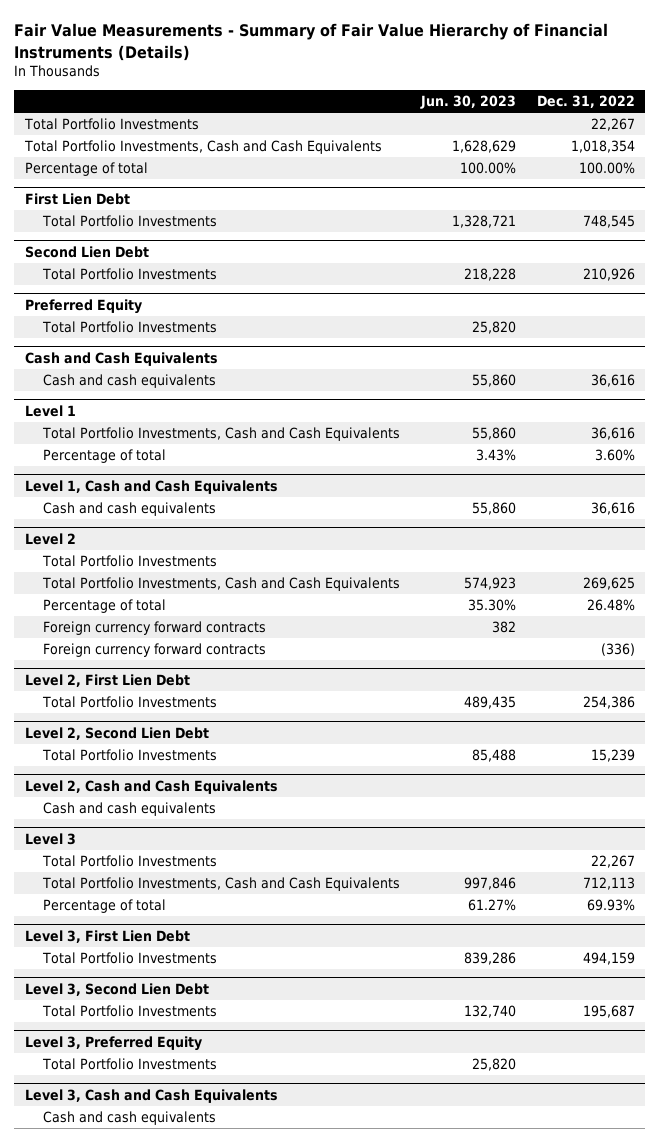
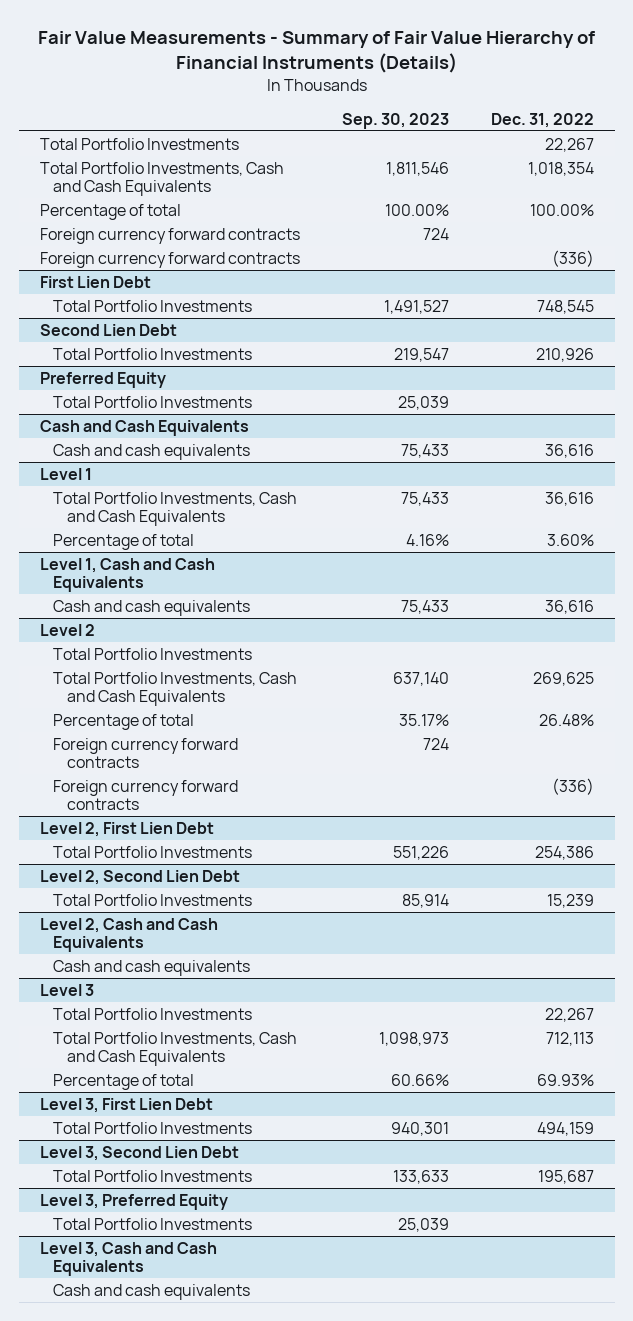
- | Jun. 30, 2023 | Dec. 31, 2022
+ | Sep. 30, 2023 | Dec. 31, 2022
+ Foreign currency forward contracts | 724 |
+ Foreign currency forward contracts | | (336)

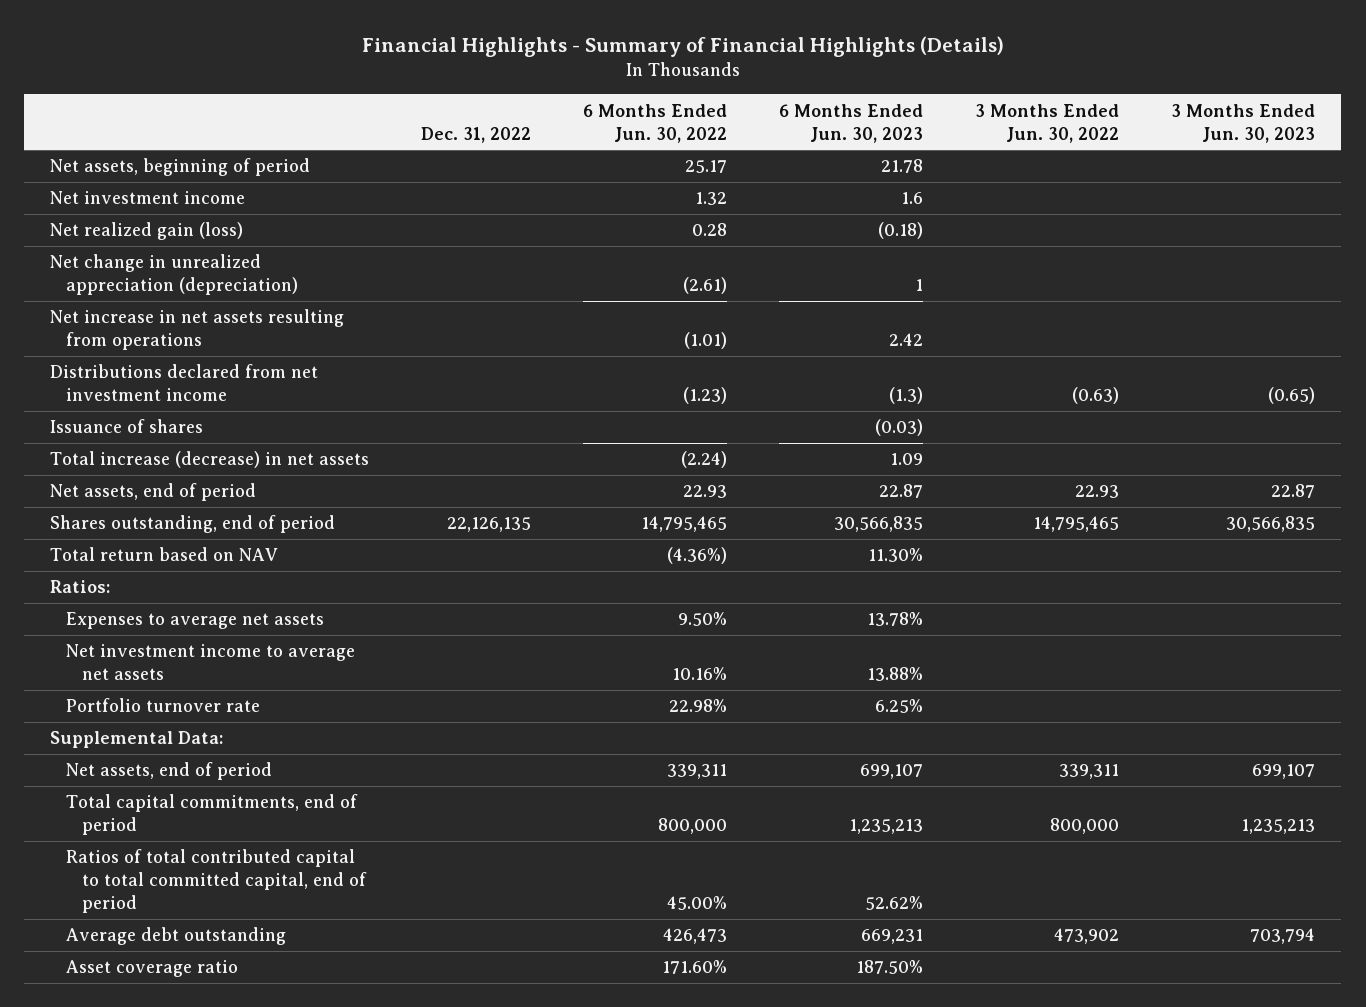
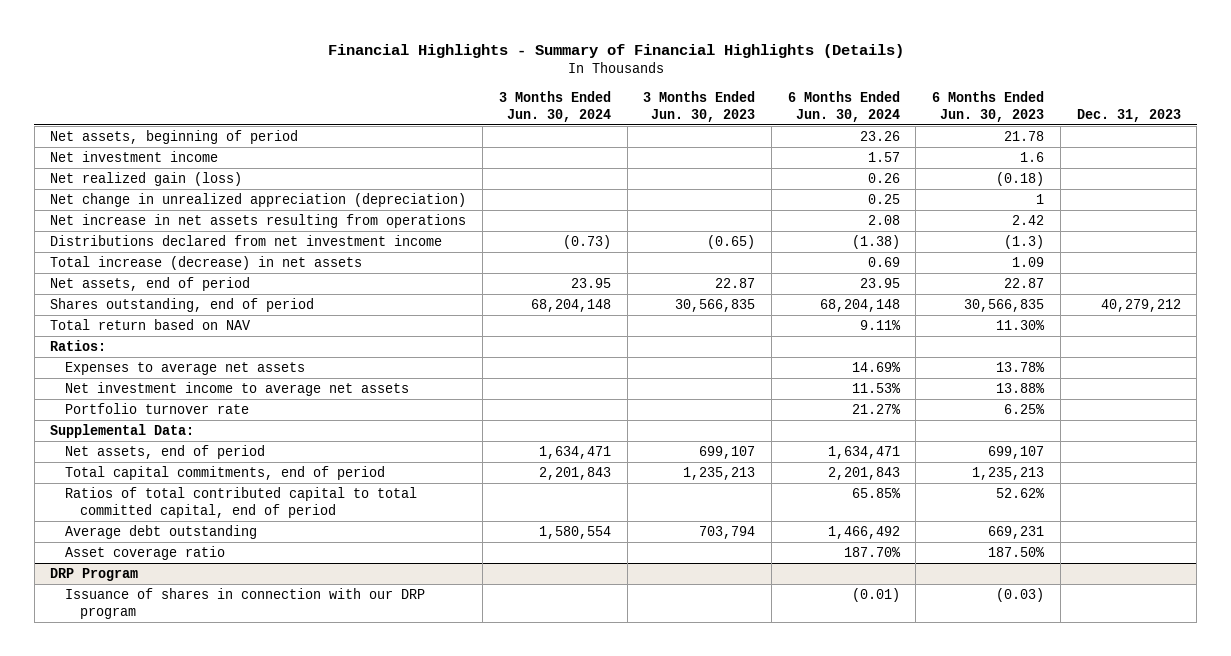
- | Dec. 31, 2022 | 6 Months Ended Jun. 30, 2022 | 6 Months Ended Jun. 30, 2023 | 3 Months Ended Jun. 30, 2022 | 3 Months Ended Jun. 30, 2023
+ | 3 Months Ended Jun. 30, 2024 | 3 Months Ended Jun. 30, 2023 | 6 Months Ended Jun. 30, 2024 | 6 Months Ended Jun. 30, 2023 | Dec. 31, 2023
- Issuance of shares | | | (0.03) | |
+ DRP Program
+ Issuance of shares in connection with our DRP program | | | (0.01) | (0.03) |

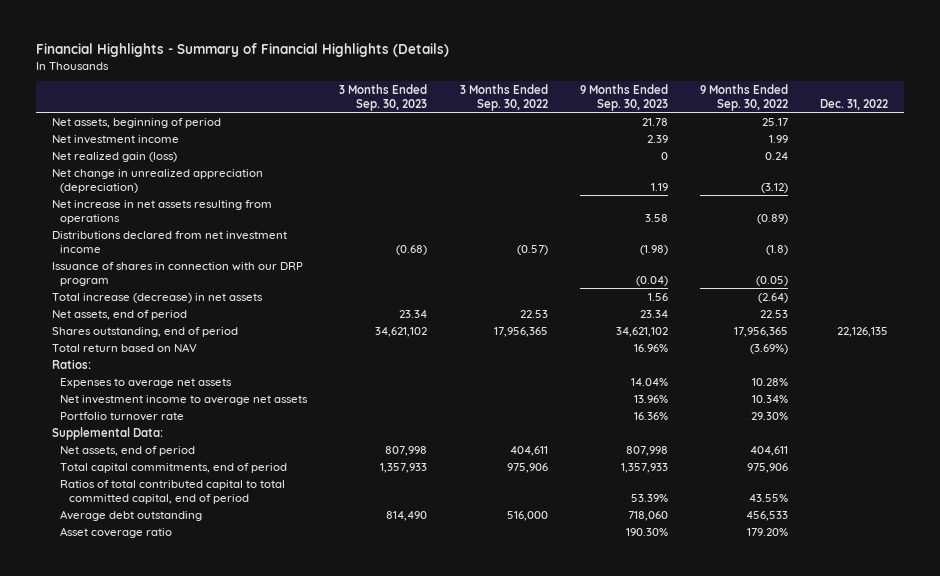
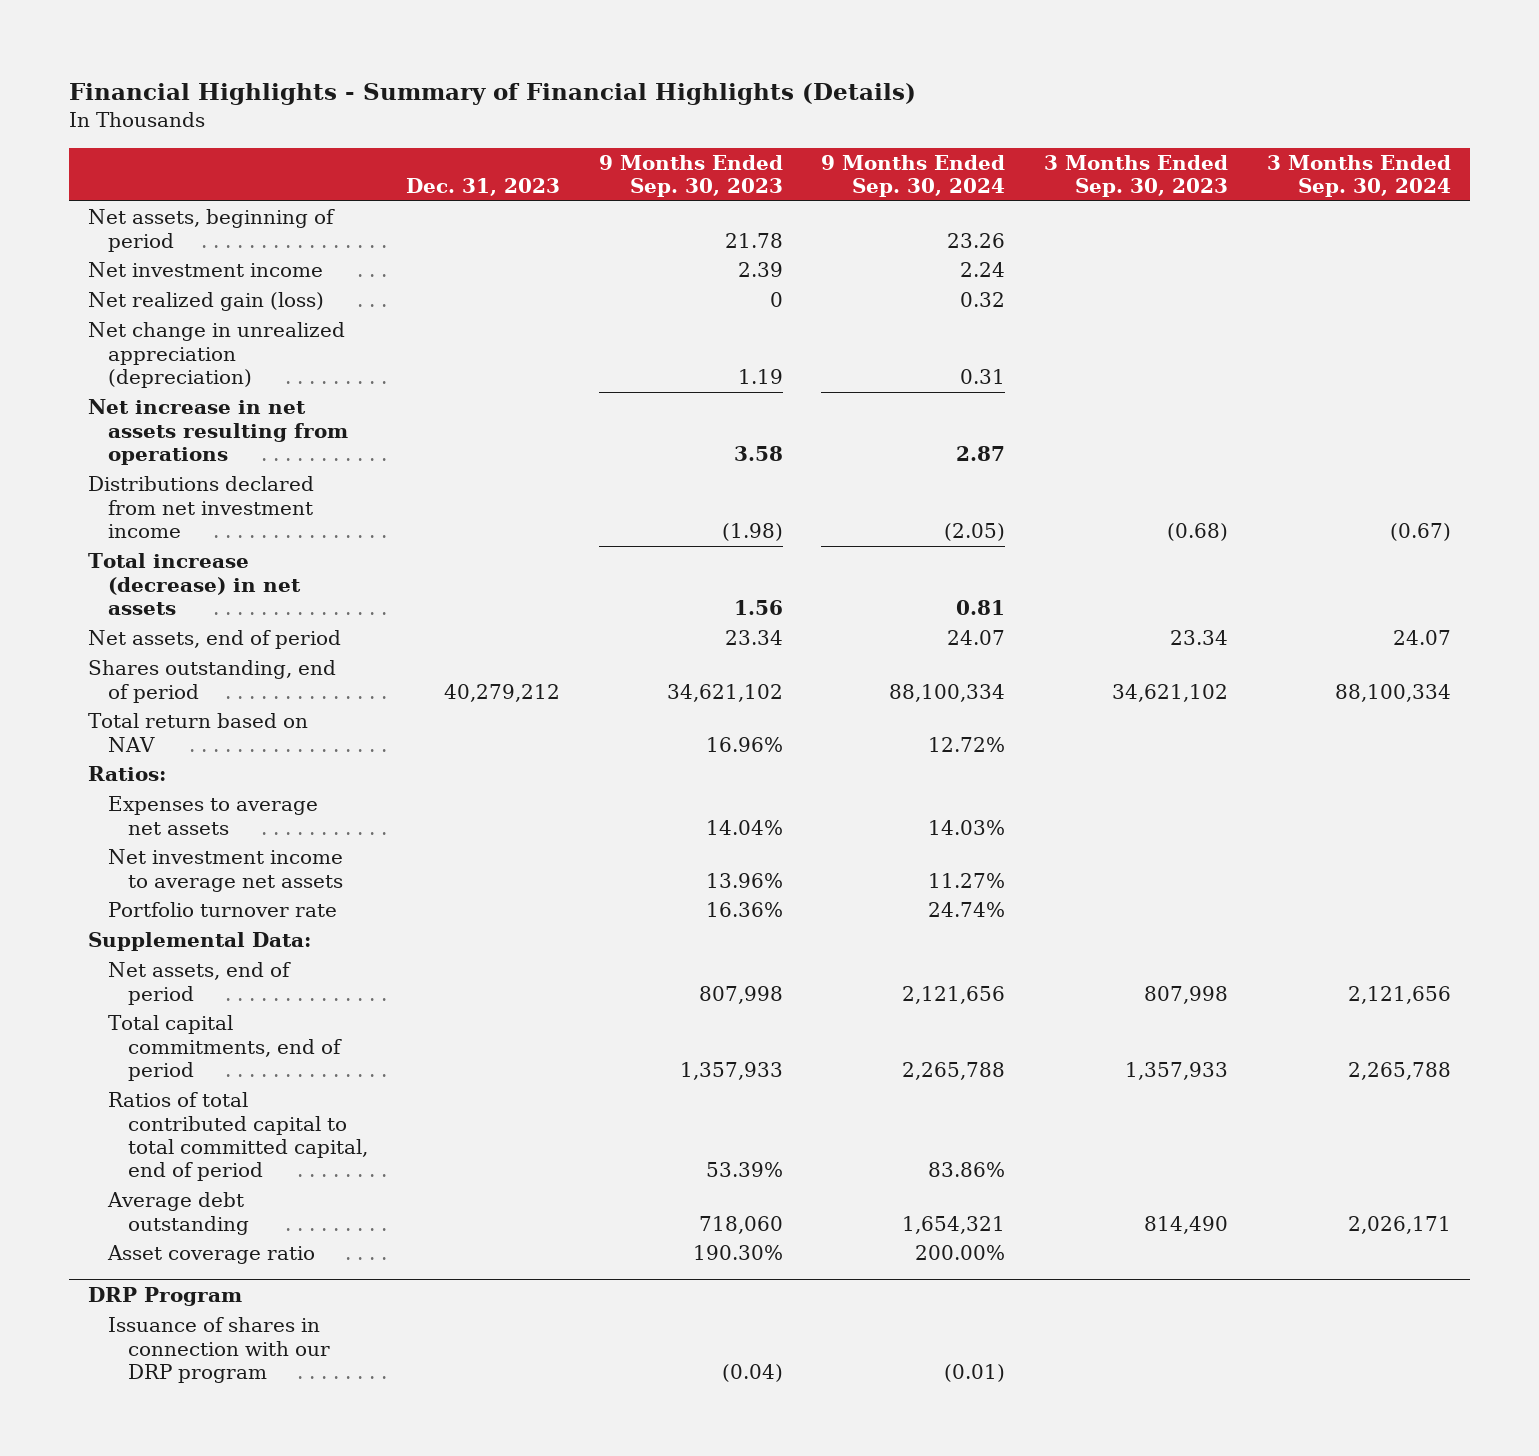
- | 3 Months Ended Sep. 30, 2023 | 3 Months Ended Sep. 30, 2022 | 9 Months Ended Sep. 30, 2023 | 9 Months Ended Sep. 30, 2022 | Dec. 31, 2022
+ | Dec. 31, 2023 | 9 Months Ended Sep. 30, 2023 | 9 Months Ended Sep. 30, 2024 | 3 Months Ended Sep. 30, 2023 | 3 Months Ended Sep. 30, 2024
- Issuance of shares in connection with our DRP program | | | (0.04) | (0.05) |
+ DRP Program
+ Issuance of shares in connection with our DRP program | | (0.04) | (0.01) | |

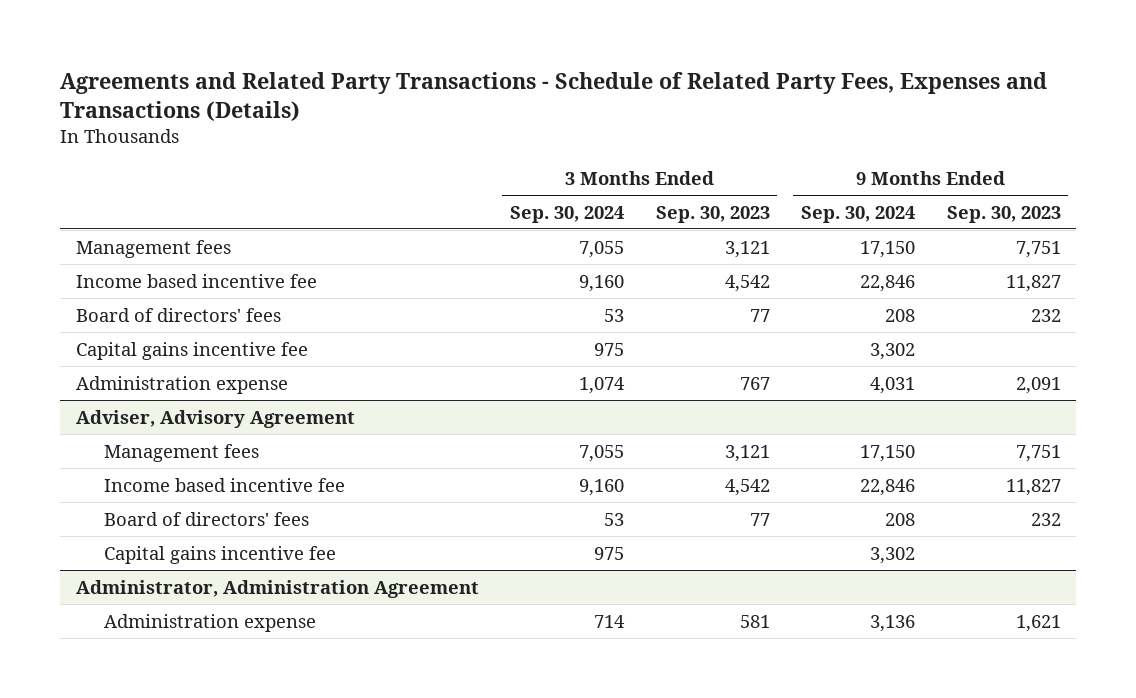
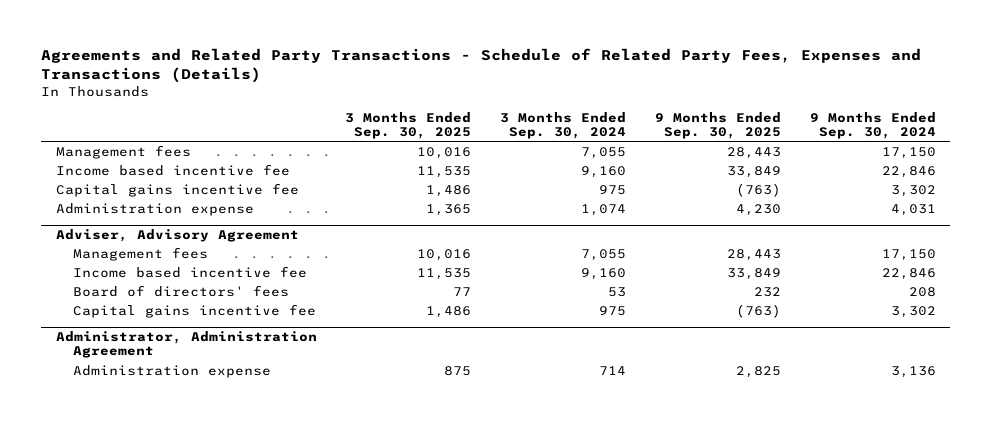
- | 3 Months Ended Sep. 30, 2024 | 3 Months Ended Sep. 30, 2023 | 9 Months Ended Sep. 30, 2024 | 9 Months Ended Sep. 30, 2023
+ | 3 Months Ended Sep. 30, 2025 | 3 Months Ended Sep. 30, 2024 | 9 Months Ended Sep. 30, 2025 | 9 Months Ended Sep. 30, 2024
- Board of directors' fees | 53 | 77 | 208 | 232

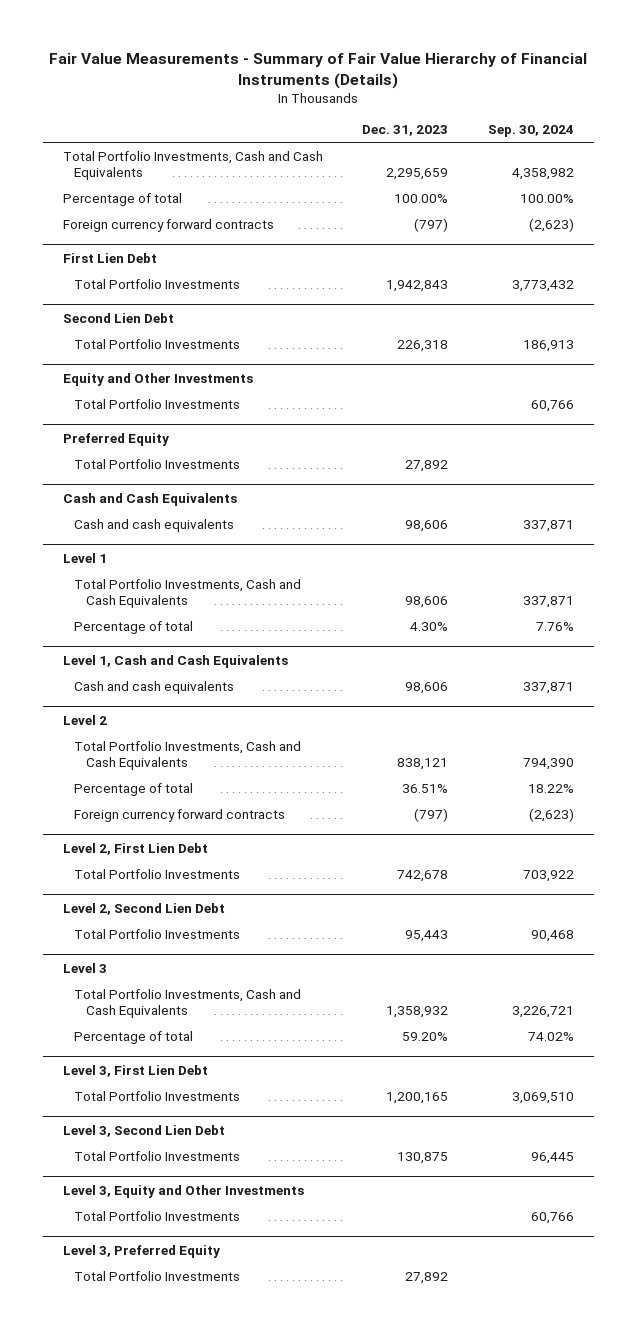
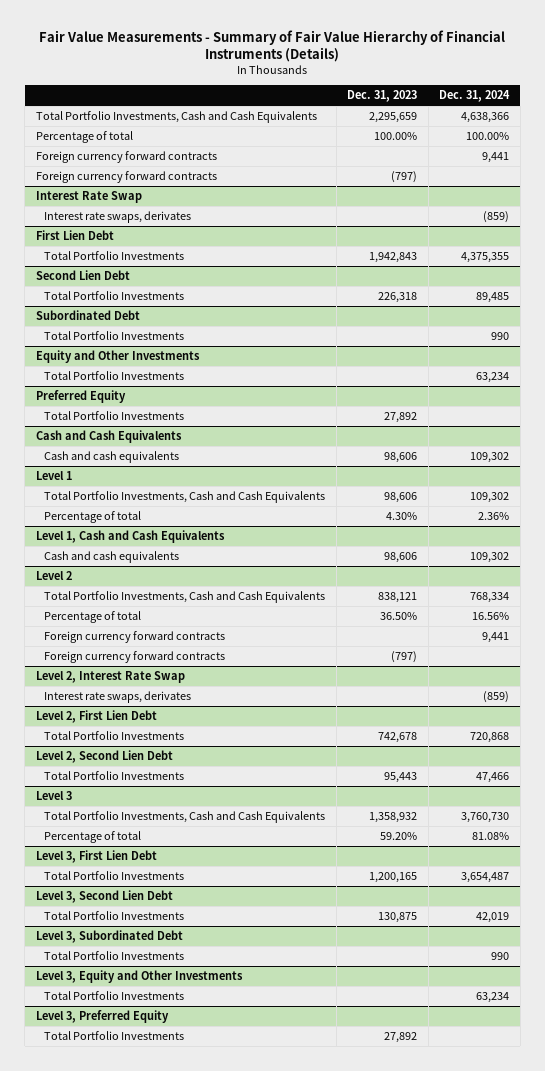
- | Dec. 31, 2023 | Sep. 30, 2024
+ | Dec. 31, 2023 | Dec. 31, 2024
+ Foreign currency forward contracts | | 9,441
+ Interest Rate Swap
+ Interest rate swaps, derivates | | (859)
+ Subordinated Debt
+ Total Portfolio Investments | | 990
@ Level 2
- Percentage of total | 36.51% | 18.22%
+ Percentage of total | 36.50% | 16.56%
+ Foreign currency forward contracts | | 9,441
+ Level 2, Interest Rate Swap
+ Interest rate swaps, derivates | | (859)
+ Level 3, Subordinated Debt
+ Total Portfolio Investments | | 990

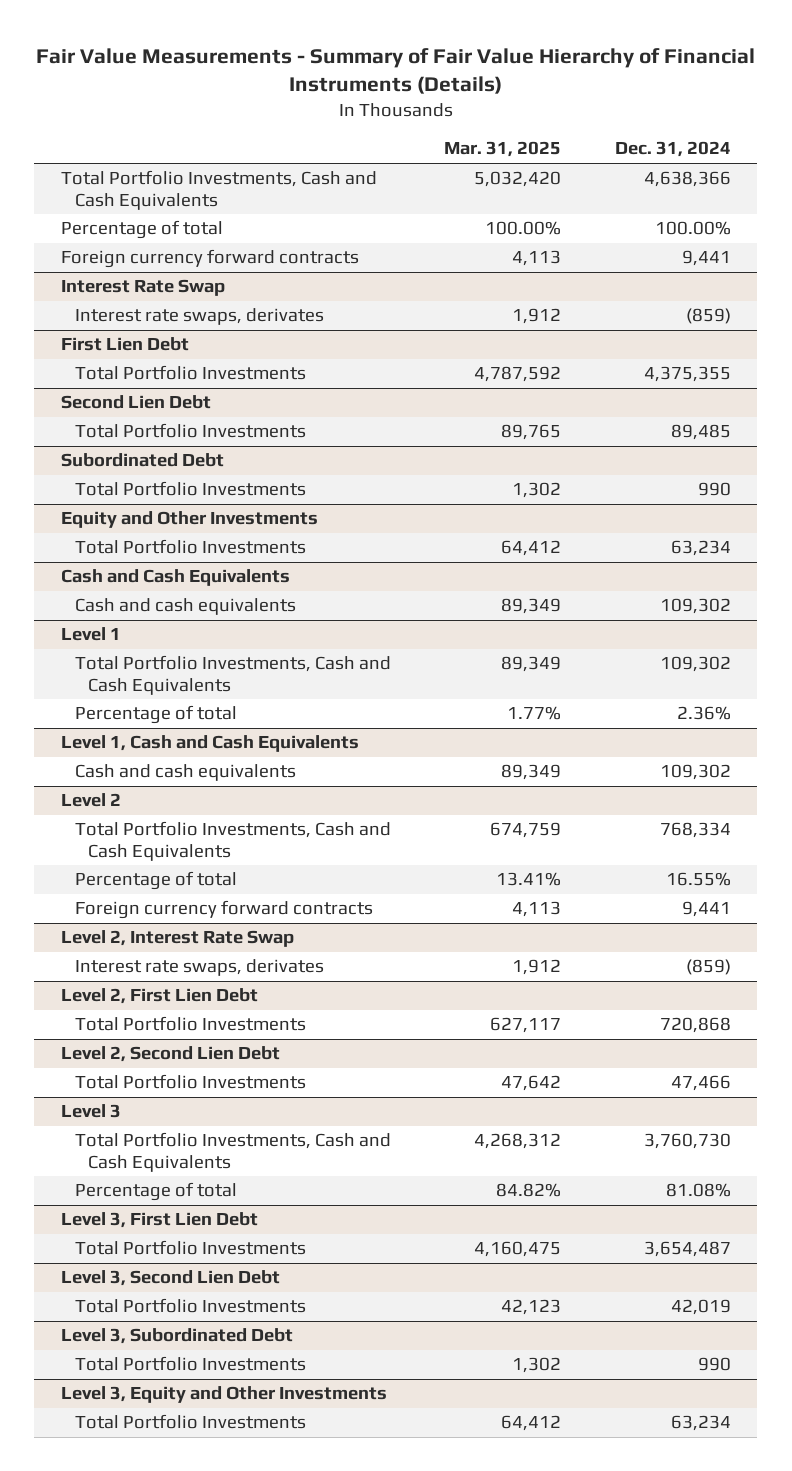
- | Dec. 31, 2023 | Dec. 31, 2024
+ | Mar. 31, 2025 | Dec. 31, 2024
- Foreign currency forward contracts | (797) |
- Preferred Equity
- Total Portfolio Investments | 27,892 |
@ Level 2
- Percentage of total | 36.50% | 16.56%
+ Percentage of total | 13.41% | 16.55%
- Foreign currency forward contracts | (797) |
- Level 3, Preferred Equity
- Total Portfolio Investments | 27,892 |

